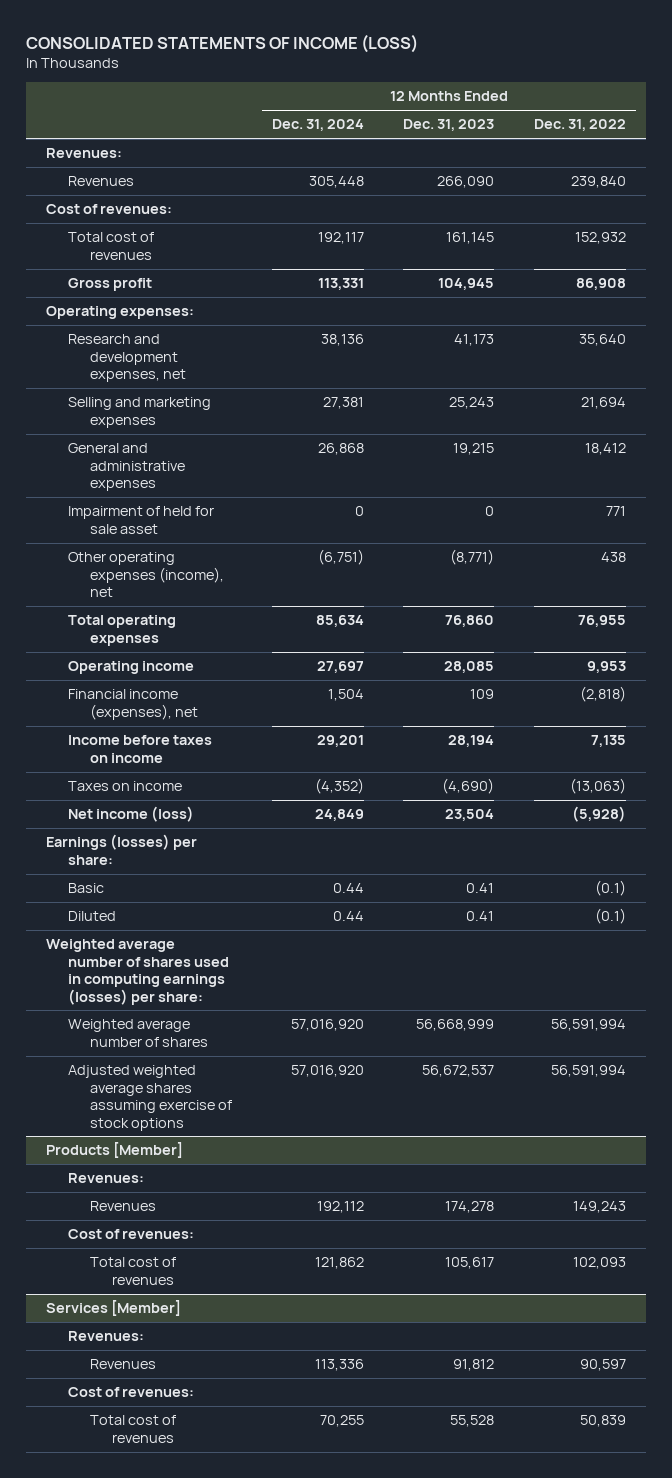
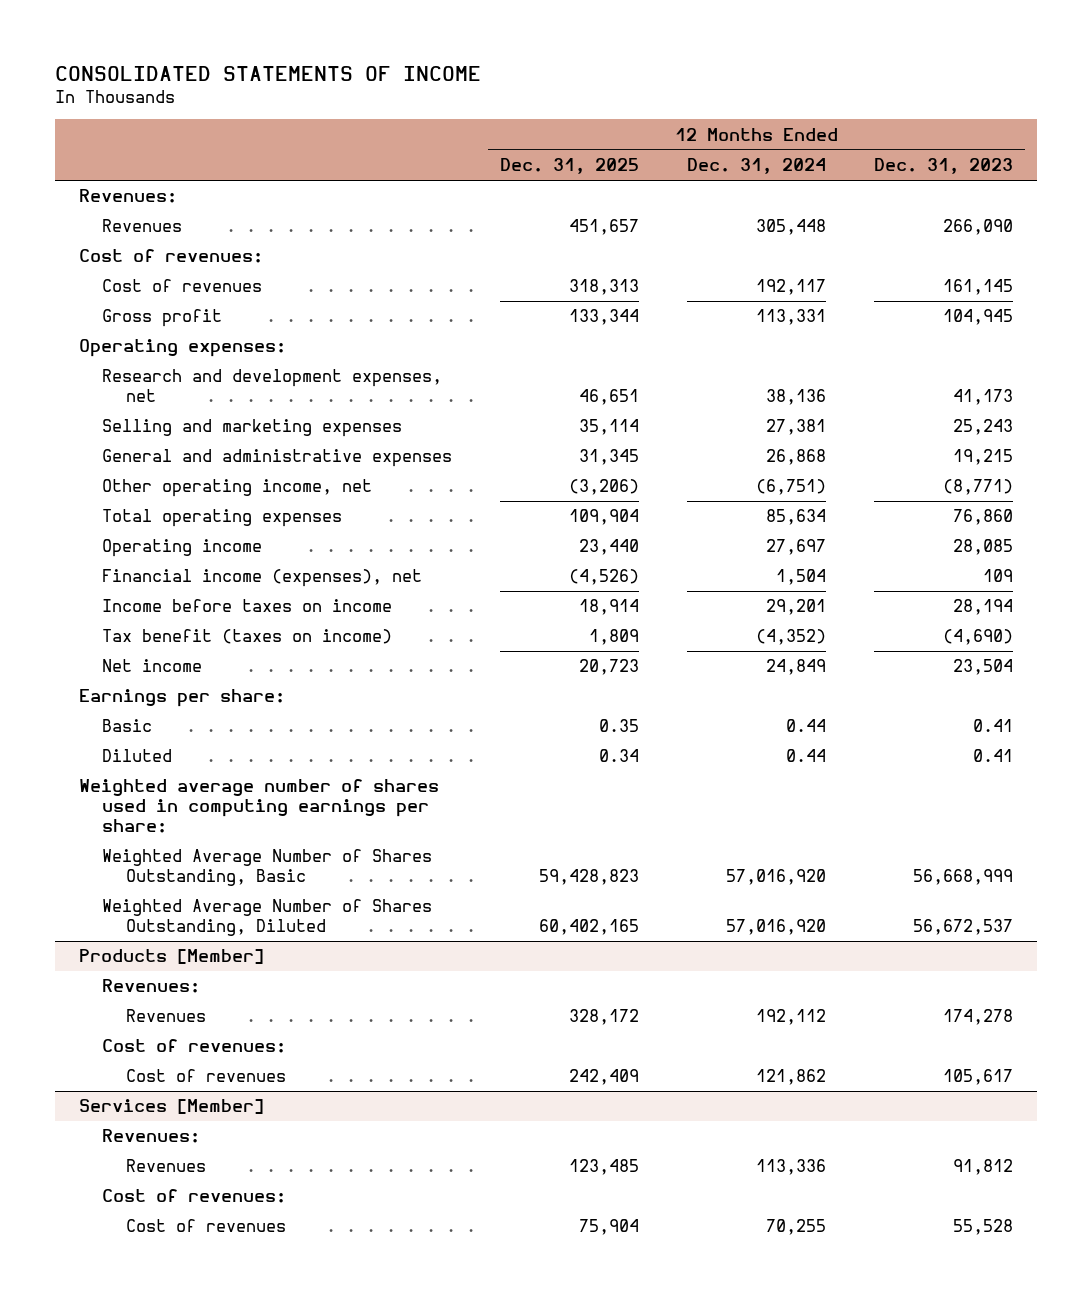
- CONSOLIDATED STATEMENTS OF INCOME (LOSS)
+ CONSOLIDATED STATEMENTS OF INCOME
- | 12 Months Ended Dec. 31, 2024 | 12 Months Ended Dec. 31, 2023 | 12 Months Ended Dec. 31, 2022
+ | 12 Months Ended Dec. 31, 2025 | 12 Months Ended Dec. 31, 2024 | 12 Months Ended Dec. 31, 2023
- Total cost of revenues | 192,117 | 161,145 | 152,932
+ Cost of revenues | 318,313 | 192,117 | 161,145
- Impairment of held for sale asset | 0 | 0 | 771
- Other operating expenses (income), net | (6,751) | (8,771) | 438
+ Other operating income, net | (3,206) | (6,751) | (8,771)
- Taxes on income | (4,352) | (4,690) | (13,063)
- Net income (loss) | 24,849 | 23,504 | (5,928)
- Earnings (losses) per share:
+ Tax benefit (taxes on income) | 1,809 | (4,352) | (4,690)
+ Net income | 20,723 | 24,849 | 23,504
+ Earnings per share:
- Weighted average number of shares used in computing earnings (losses) per share:
- Weighted average number of shares | 57,016,920 | 56,668,999 | 56,591,994
- Adjusted weighted average shares assuming exercise of stock options | 57,016,920 | 56,672,537 | 56,591,994
+ Weighted average number of shares used in computing earnings per share:
+ Weighted Average Number of Shares Outstanding, Basic | 59,428,823 | 57,016,920 | 56,668,999
+ Weighted Average Number of Shares Outstanding, Diluted | 60,402,165 | 57,016,920 | 56,672,537
@ Products [Member]
- Total cost of revenues | 121,862 | 105,617 | 102,093
+ Cost of revenues | 242,409 | 121,862 | 105,617
@ Services [Member]
- Total cost of revenues | 70,255 | 55,528 | 50,839
+ Cost of revenues | 75,904 | 70,255 | 55,528

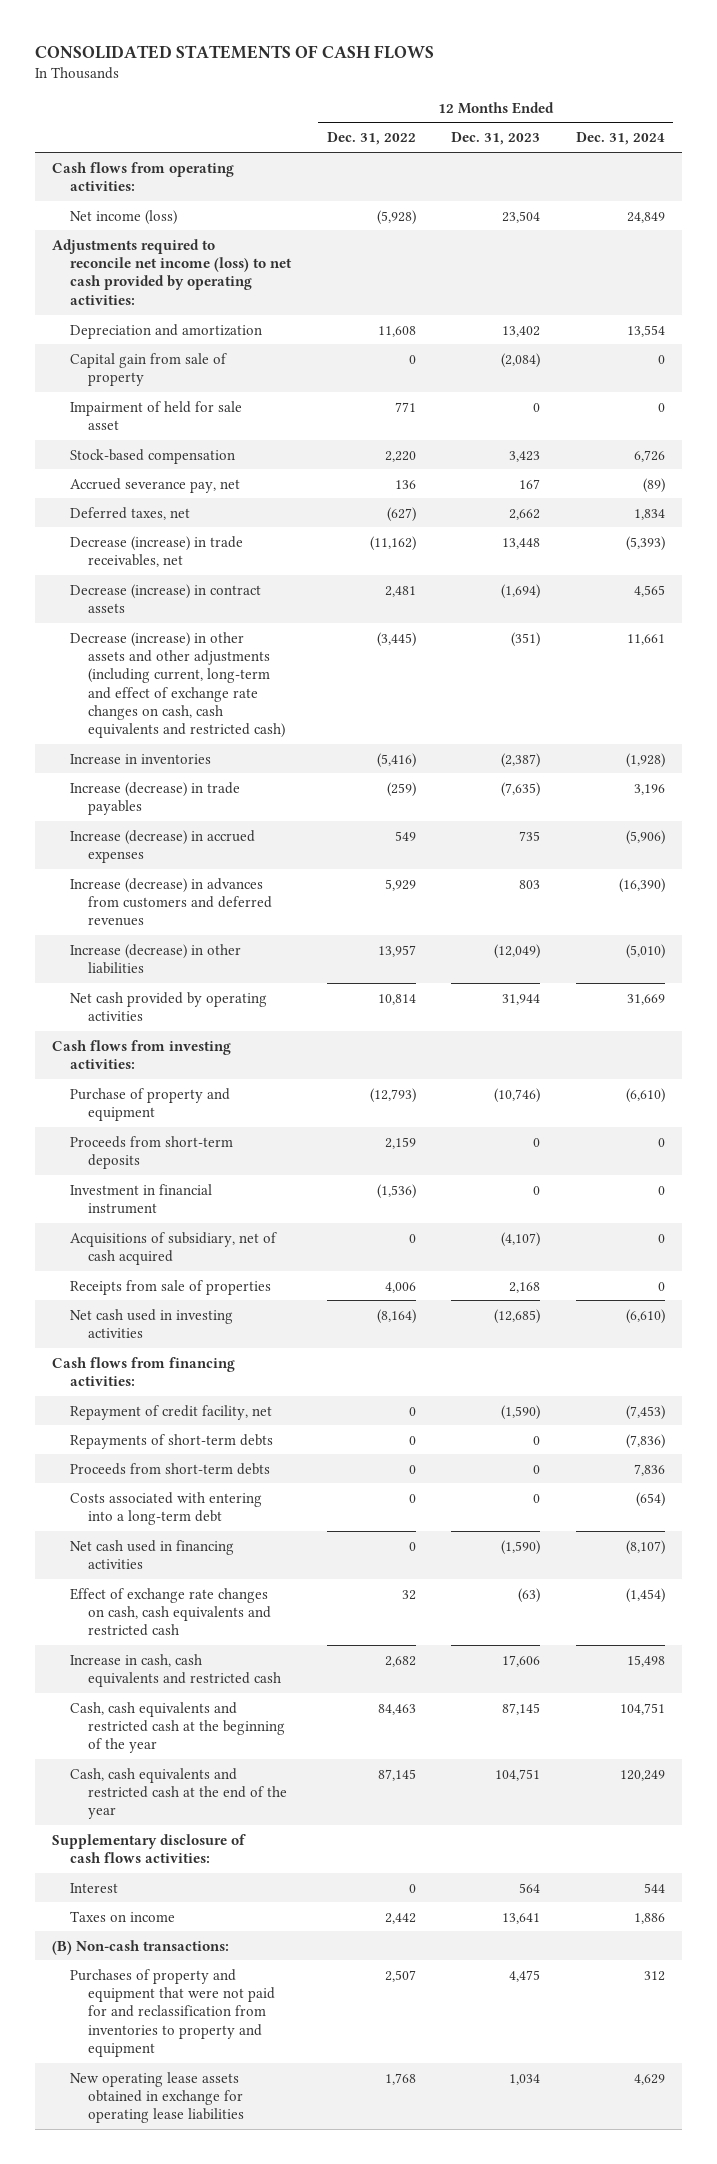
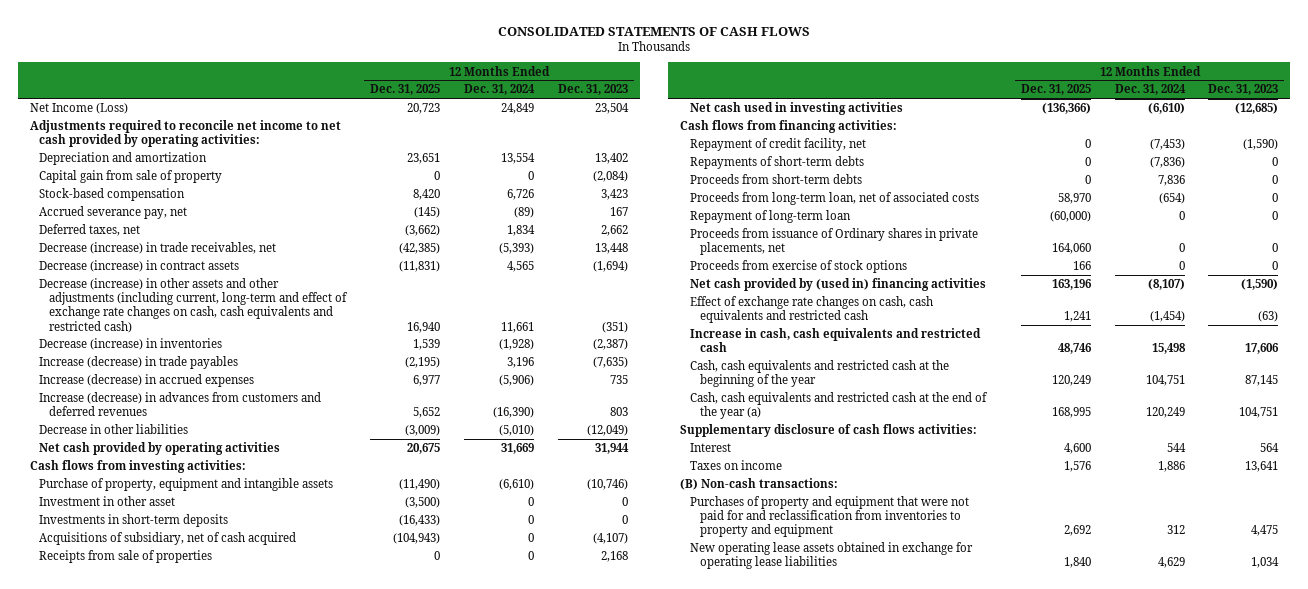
- | 12 Months Ended Dec. 31, 2022 | 12 Months Ended Dec. 31, 2023 | 12 Months Ended Dec. 31, 2024
+ | 12 Months Ended Dec. 31, 2025 | 12 Months Ended Dec. 31, 2024 | 12 Months Ended Dec. 31, 2023
- Cash flows from operating activities:
- Net income (loss) | (5,928) | 23,504 | 24,849
- Adjustments required to reconcile net income (loss) to net cash provided by operating activities:
+ Net Income (Loss) | 20,723 | 24,849 | 23,504
+ Adjustments required to reconcile net income to net cash provided by operating activities:
- Impairment of held for sale asset | 771 | 0 | 0
- Increase in inventories | (5,416) | (2,387) | (1,928)
+ Decrease (increase) in inventories | 1,539 | (1,928) | (2,387)
- Increase (decrease) in other liabilities | 13,957 | (12,049) | (5,010)
+ Decrease in other liabilities | (3,009) | (5,010) | (12,049)
- Purchase of property and equipment | (12,793) | (10,746) | (6,610)
- Proceeds from short-term deposits | 2,159 | 0 | 0
- Investment in financial instrument | (1,536) | 0 | 0
+ Purchase of property, equipment and intangible assets | (11,490) | (6,610) | (10,746)
+ Investment in other asset | (3,500) | 0 | 0
+ Investments in short-term deposits | (16,433) | 0 | 0
- Costs associated with entering into a long-term debt | 0 | 0 | (654)
- Net cash used in financing activities | 0 | (1,590) | (8,107)
+ Proceeds from long-term loan, net of associated costs | 58,970 | (654) | 0
+ Repayment of long-term loan | (60,000) | 0 | 0
+ Proceeds from issuance of Ordinary shares in private placements, net | 164,060 | 0 | 0
+ Proceeds from exercise of stock options | 166 | 0 | 0
+ Net cash provided by (used in) financing activities | 163,196 | (8,107) | (1,590)
- Cash, cash equivalents and restricted cash at the end of the year | 87,145 | 104,751 | 120,249
+ Cash, cash equivalents and restricted cash at the end of the year (a) | 168,995 | 120,249 | 104,751

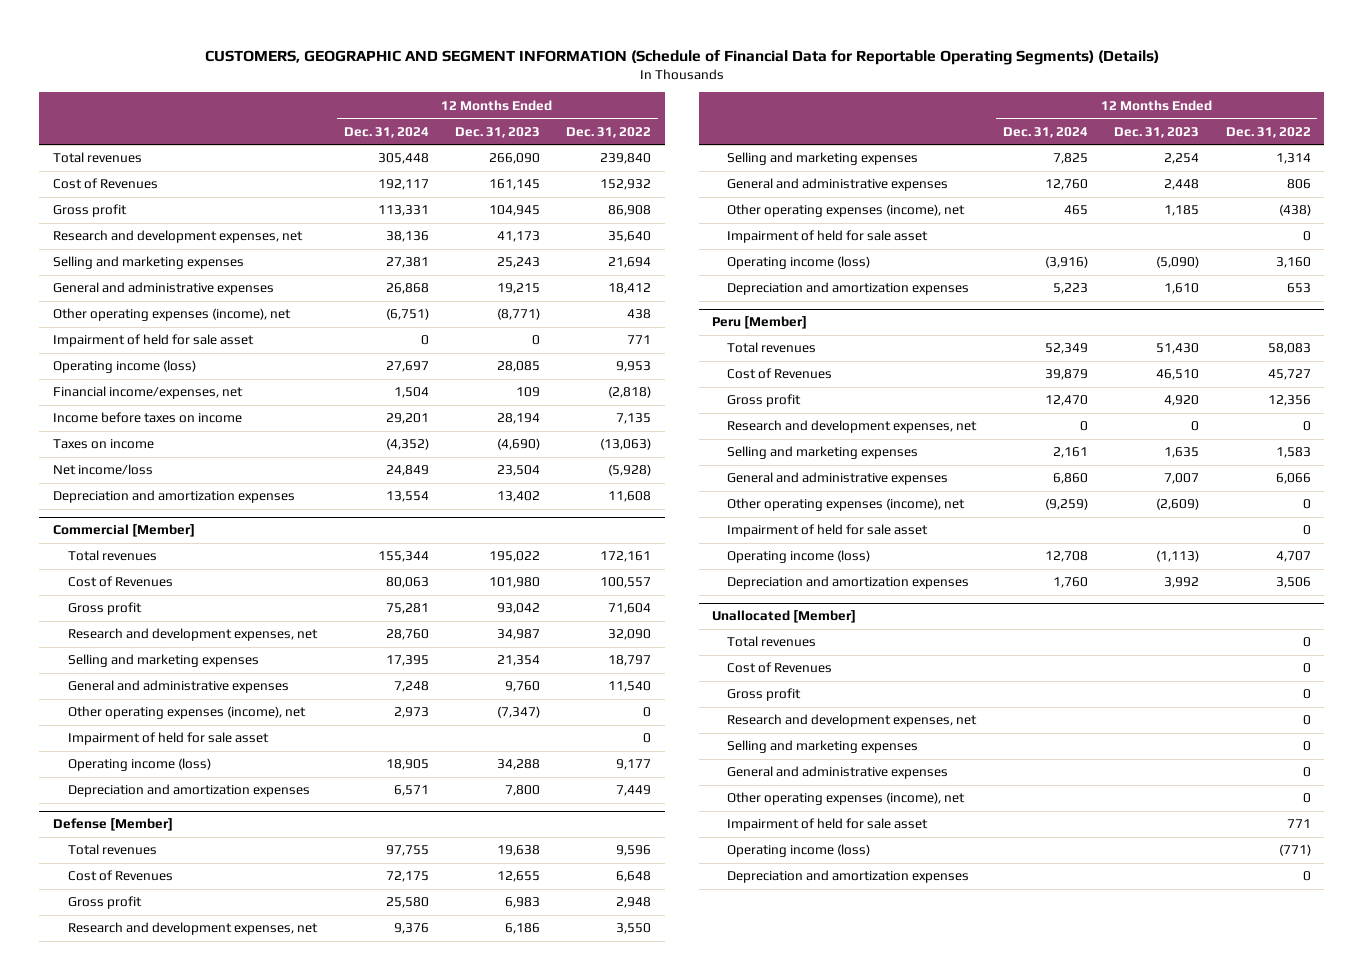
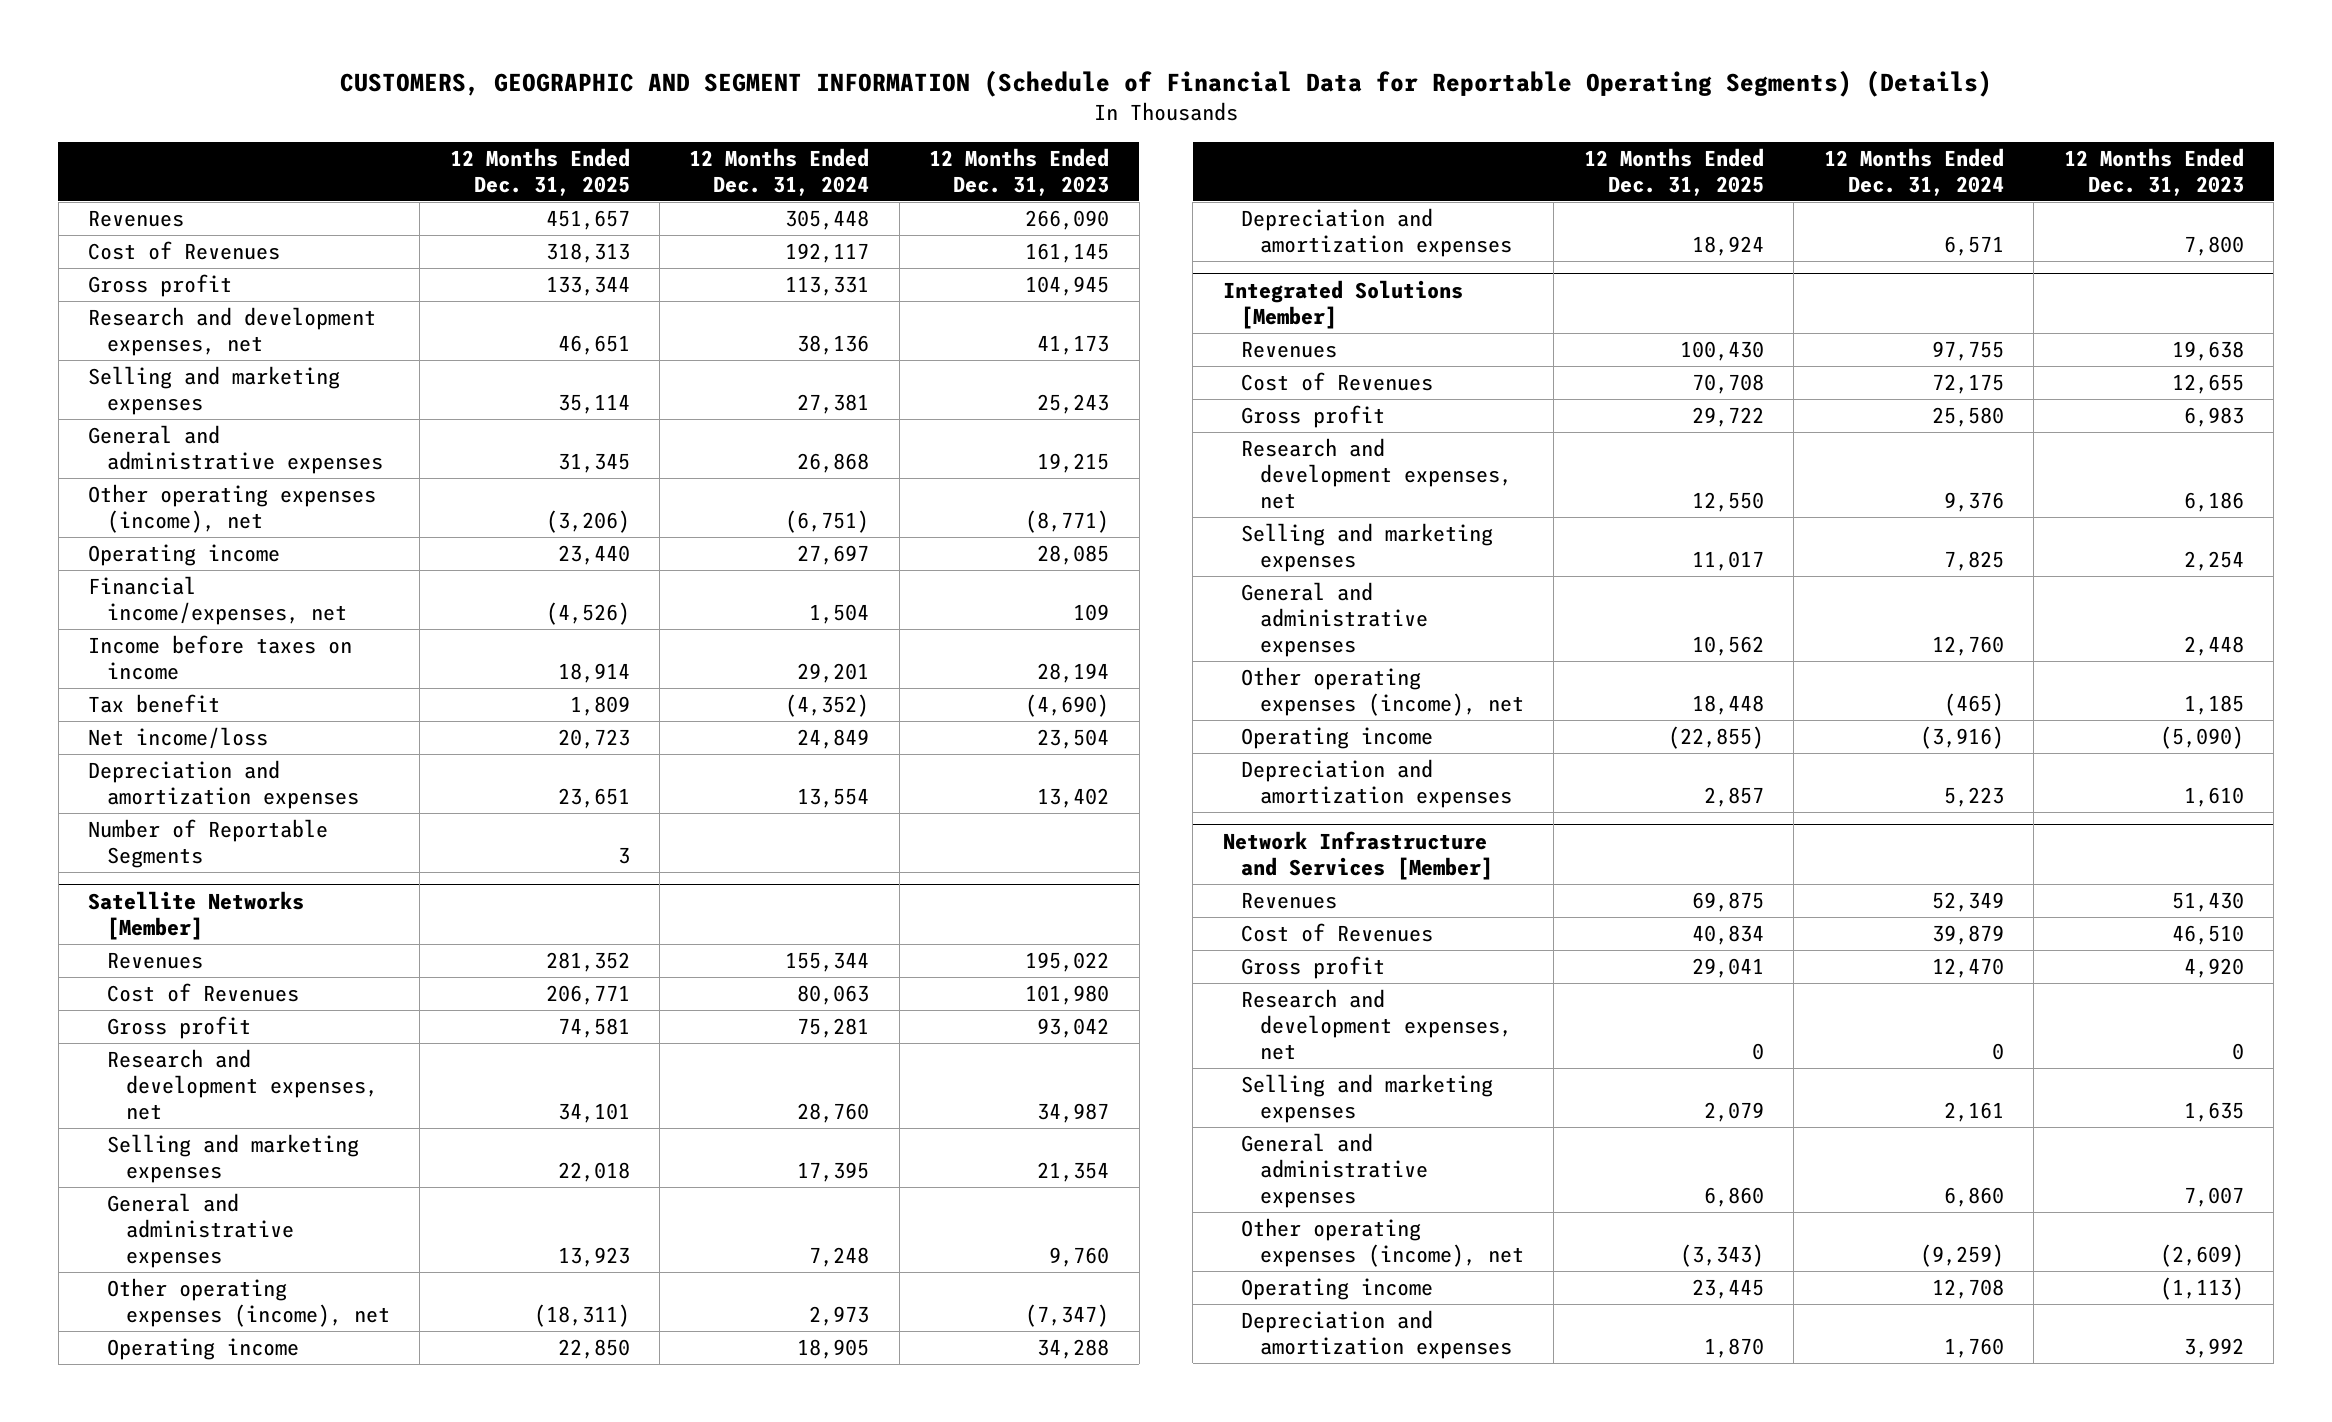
- | 12 Months Ended Dec. 31, 2024 | 12 Months Ended Dec. 31, 2023 | 12 Months Ended Dec. 31, 2022
+ | 12 Months Ended Dec. 31, 2025 | 12 Months Ended Dec. 31, 2024 | 12 Months Ended Dec. 31, 2023
- Total revenues | 305,448 | 266,090 | 239,840
+ Revenues | 451,657 | 305,448 | 266,090
- Impairment of held for sale asset | 0 | 0 | 771
- Operating income (loss) | 27,697 | 28,085 | 9,953
+ Operating income | 23,440 | 27,697 | 28,085
- Taxes on income | (4,352) | (4,690) | (13,063)
+ Tax benefit | 1,809 | (4,352) | (4,690)
- Commercial [Member]
- Total revenues | 155,344 | 195,022 | 172,161
+ Number of Reportable Segments | 3 | |
+ Satellite Networks [Member]
+ Revenues | 281,352 | 155,344 | 195,022
- Impairment of held for sale asset | | | 0
- Operating income (loss) | 18,905 | 34,288 | 9,177
+ Operating income | 22,850 | 18,905 | 34,288
- Defense [Member]
- Total revenues | 97,755 | 19,638 | 9,596
+ Integrated Solutions [Member]
+ Revenues | 100,430 | 97,755 | 19,638
- Other operating expenses (income), net | 465 | 1,185 | (438)
- Impairment of held for sale asset | | | 0
- Operating income (loss) | (3,916) | (5,090) | 3,160
+ Other operating expenses (income), net | 18,448 | (465) | 1,185
+ Operating income | (22,855) | (3,916) | (5,090)
- Peru [Member]
- Total revenues | 52,349 | 51,430 | 58,083
+ Network Infrastructure and Services [Member]
+ Revenues | 69,875 | 52,349 | 51,430
- Impairment of held for sale asset | | | 0
- Operating income (loss) | 12,708 | (1,113) | 4,707
+ Operating income | 23,445 | 12,708 | (1,113)
- Unallocated [Member]
- Total revenues | | | 0
- Cost of Revenues | | | 0
- Gross profit | | | 0
- Research and development expenses, net | | | 0
- Selling and marketing expenses | | | 0
- General and administrative expenses | | | 0
- Other operating expenses (income), net | | | 0
- Impairment of held for sale asset | | | 771
- Operating income (loss) | | | (771)
- Depreciation and amortization expenses | | | 0

